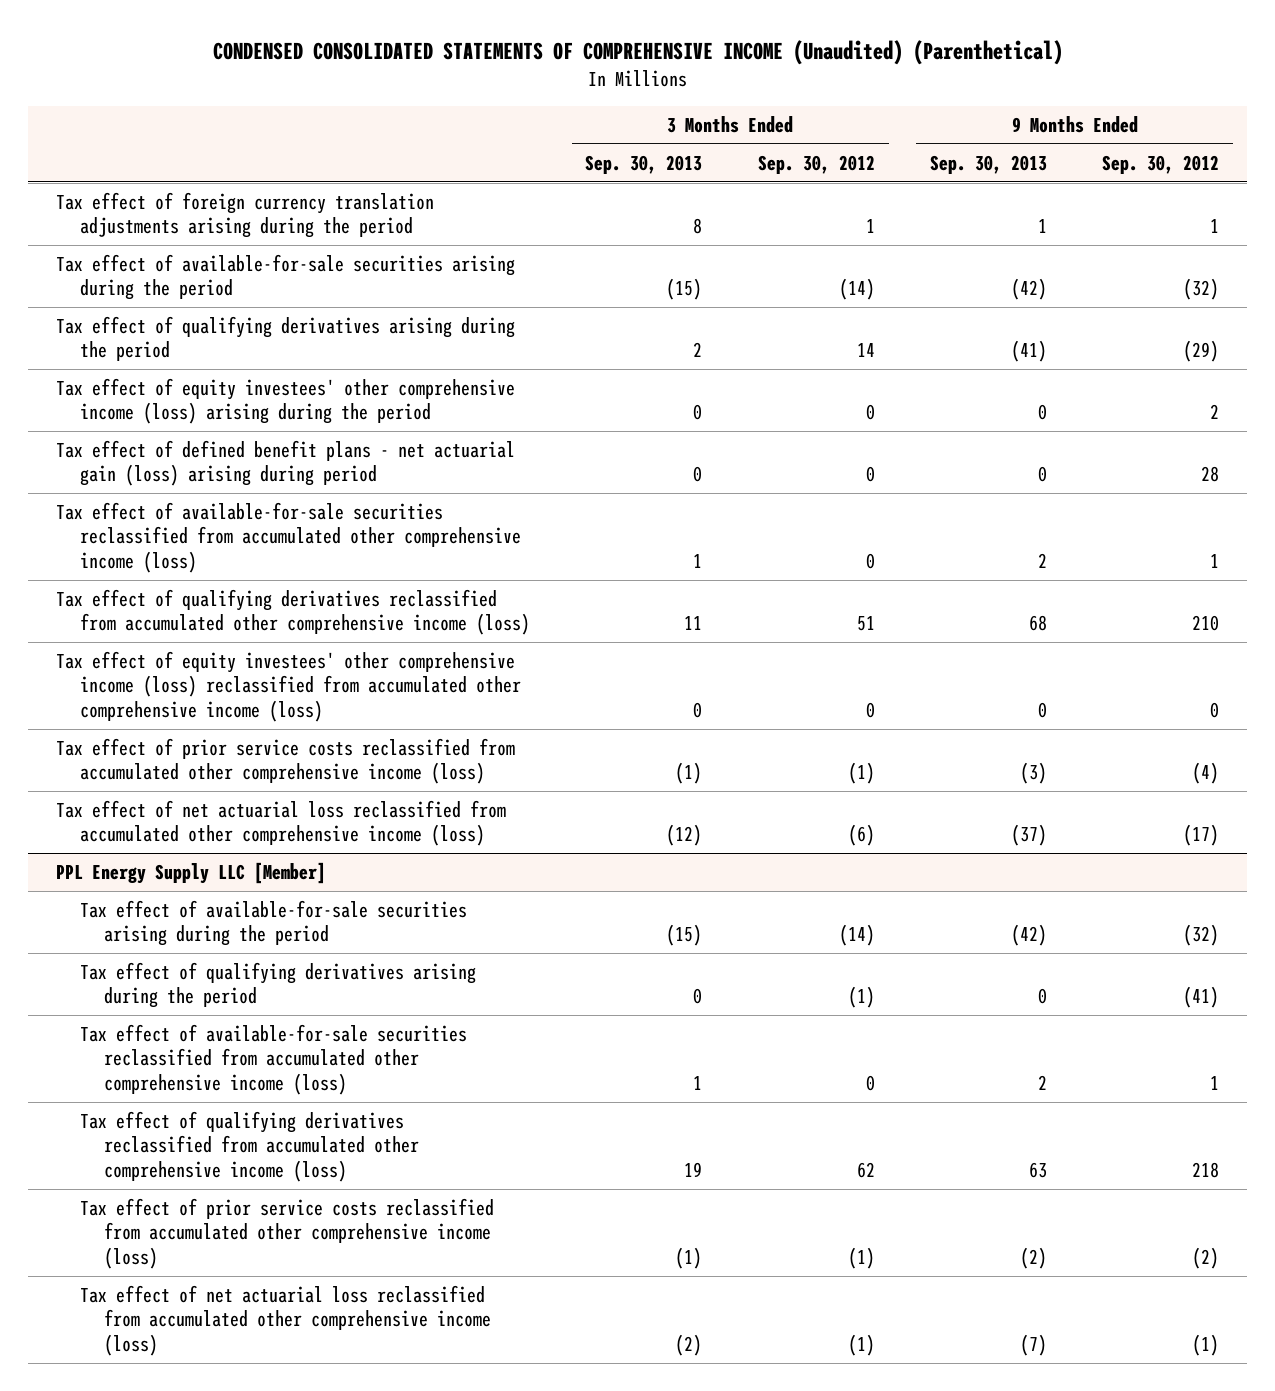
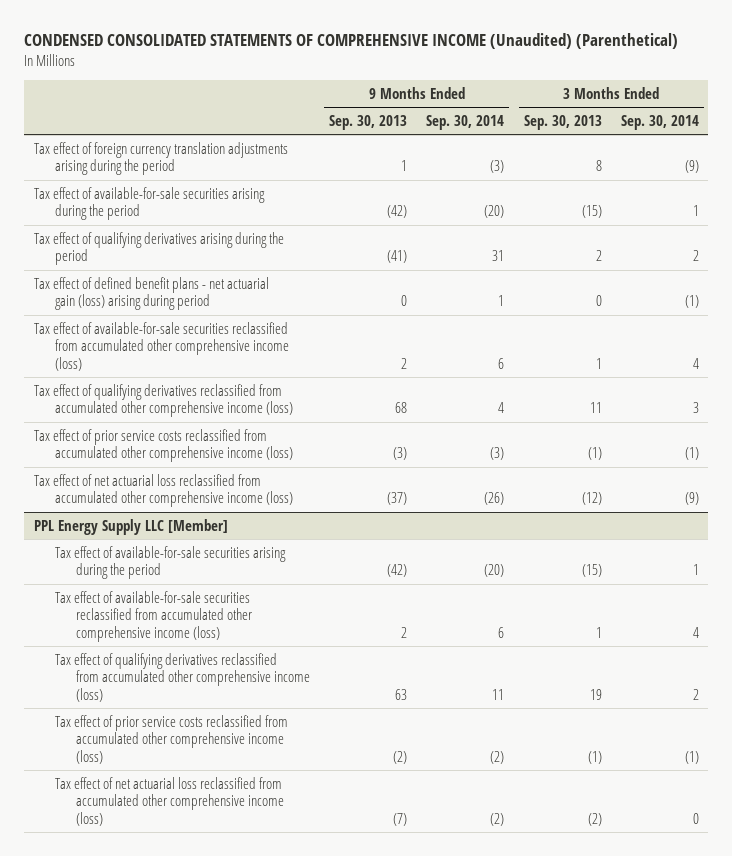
- | 3 Months Ended Sep. 30, 2013 | 3 Months Ended Sep. 30, 2012 | 9 Months Ended Sep. 30, 2013 | 9 Months Ended Sep. 30, 2012
+ | 9 Months Ended Sep. 30, 2013 | 9 Months Ended Sep. 30, 2014 | 3 Months Ended Sep. 30, 2013 | 3 Months Ended Sep. 30, 2014
- Tax effect of equity investees' other comprehensive income (loss) arising during the period | 0 | 0 | 0 | 2
- Tax effect of equity investees' other comprehensive income (loss) reclassified from accumulated other comprehensive income (loss) | 0 | 0 | 0 | 0
@ PPL Energy Supply LLC [Member]
- Tax effect of qualifying derivatives arising during the period | 0 | (1) | 0 | (41)

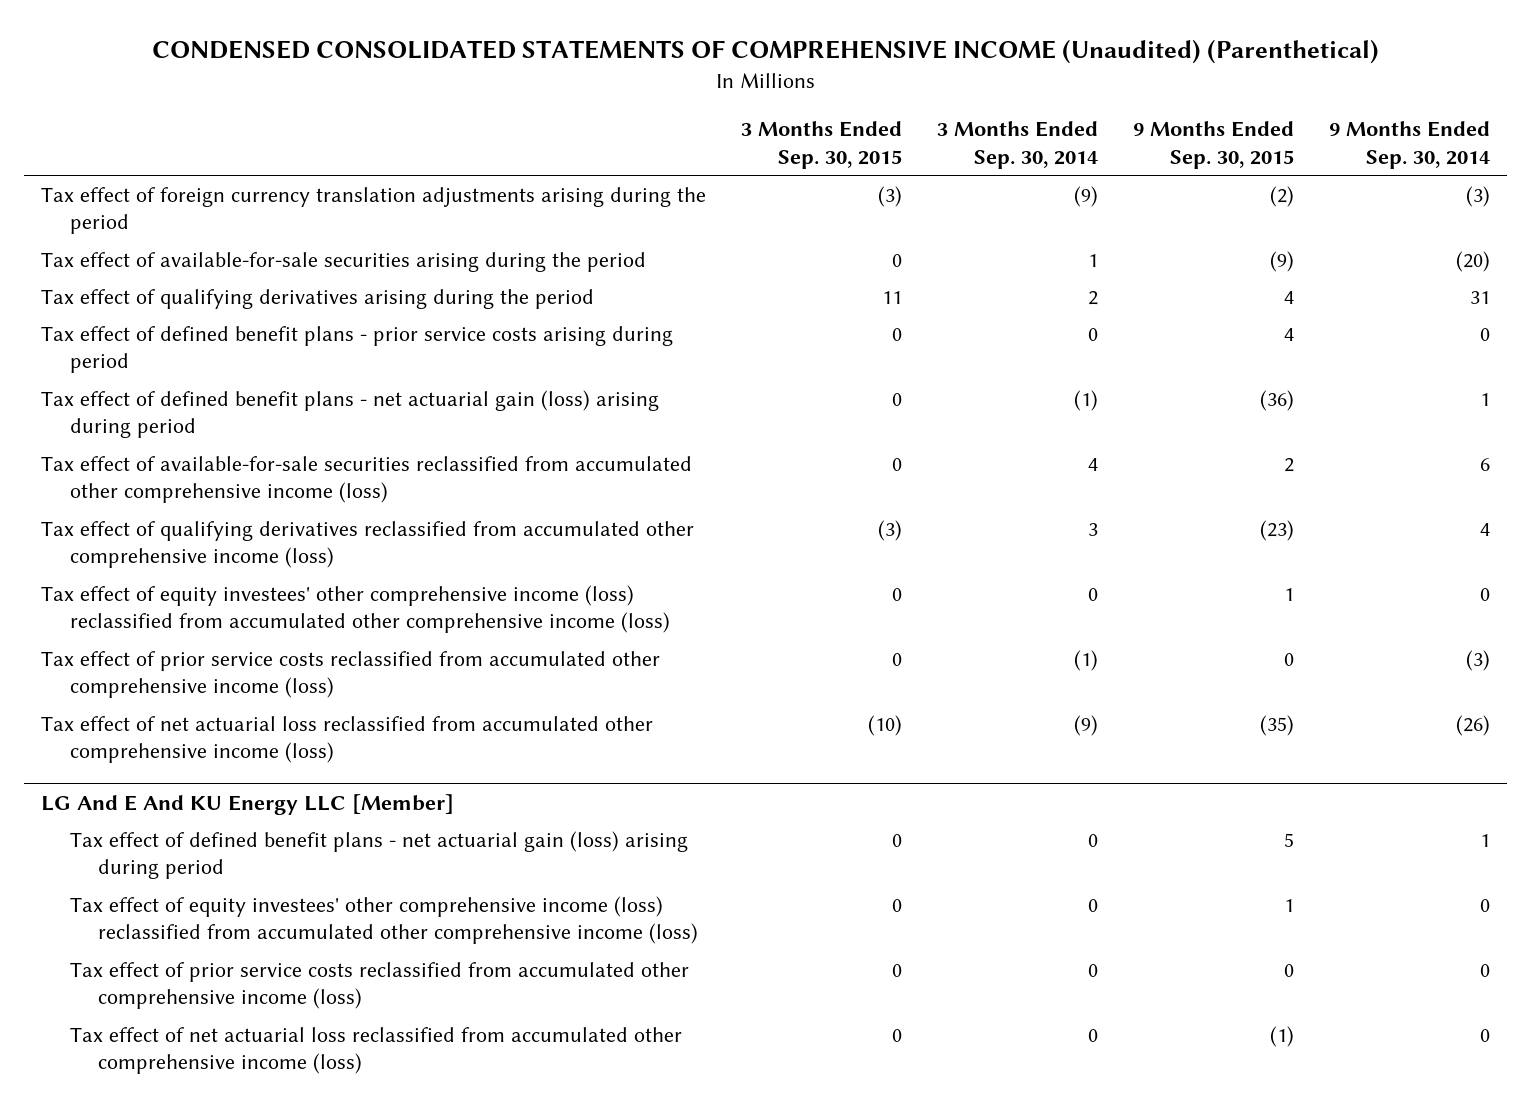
- | 9 Months Ended Sep. 30, 2013 | 9 Months Ended Sep. 30, 2014 | 3 Months Ended Sep. 30, 2013 | 3 Months Ended Sep. 30, 2014
+ | 3 Months Ended Sep. 30, 2015 | 3 Months Ended Sep. 30, 2014 | 9 Months Ended Sep. 30, 2015 | 9 Months Ended Sep. 30, 2014
+ Tax effect of defined benefit plans - prior service costs arising during period | 0 | 0 | 4 | 0
+ Tax effect of equity investees' other comprehensive income (loss) reclassified from accumulated other comprehensive income (loss) | 0 | 0 | 1 | 0
- PPL Energy Supply LLC [Member]
- Tax effect of available-for-sale securities arising during the period | (42) | (20) | (15) | 1
- Tax effect of available-for-sale securities reclassified from accumulated other comprehensive income (loss) | 2 | 6 | 1 | 4
- Tax effect of qualifying derivatives reclassified from accumulated other comprehensive income (loss) | 63 | 11 | 19 | 2
- Tax effect of prior service costs reclassified from accumulated other comprehensive income (loss) | (2) | (2) | (1) | (1)
- Tax effect of net actuarial loss reclassified from accumulated other comprehensive income (loss) | (7) | (2) | (2) | 0
+ LG And E And KU Energy LLC [Member]
+ Tax effect of defined benefit plans - net actuarial gain (loss) arising during period | 0 | 0 | 5 | 1
+ Tax effect of equity investees' other comprehensive income (loss) reclassified from accumulated other comprehensive income (loss) | 0 | 0 | 1 | 0
+ Tax effect of prior service costs reclassified from accumulated other comprehensive income (loss) | 0 | 0 | 0 | 0
+ Tax effect of net actuarial loss reclassified from accumulated other comprehensive income (loss) | 0 | 0 | (1) | 0

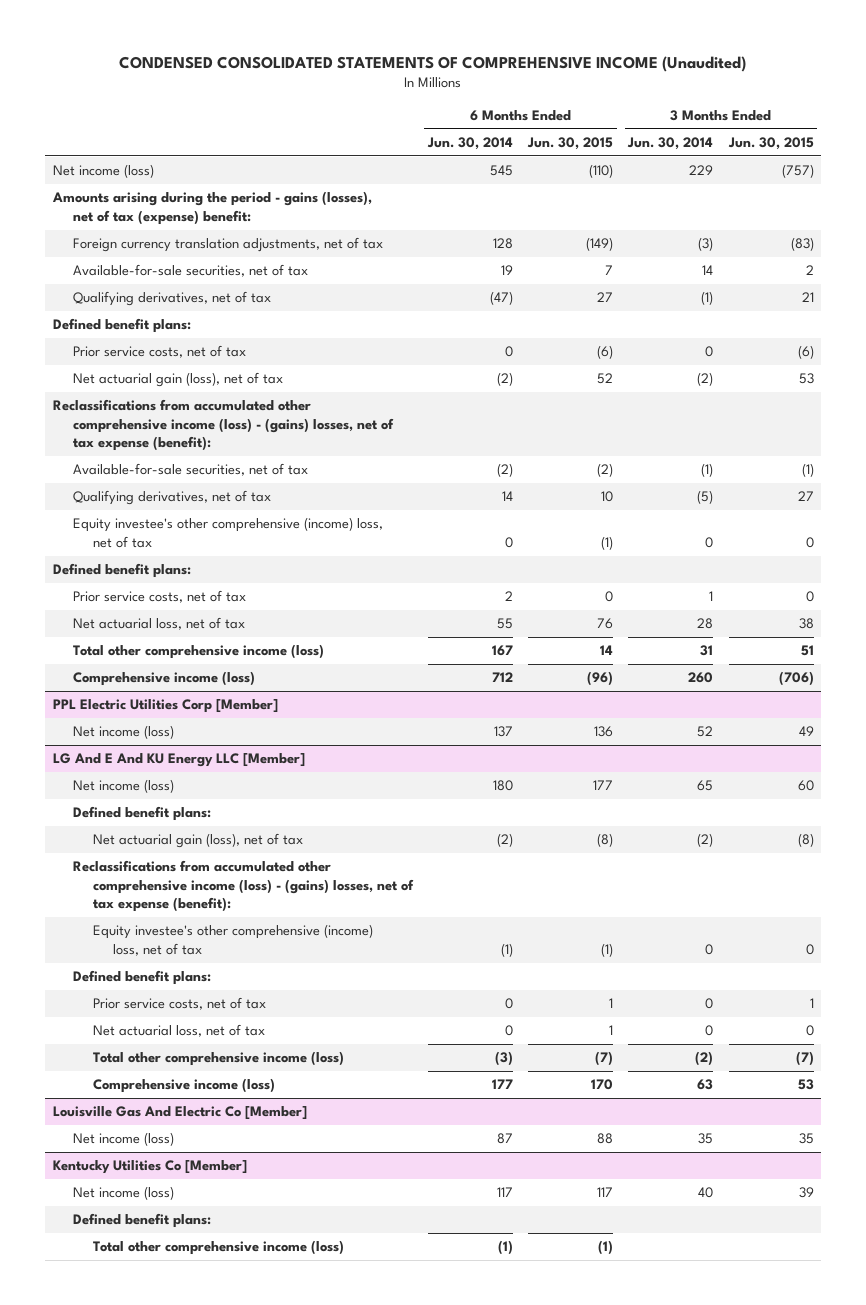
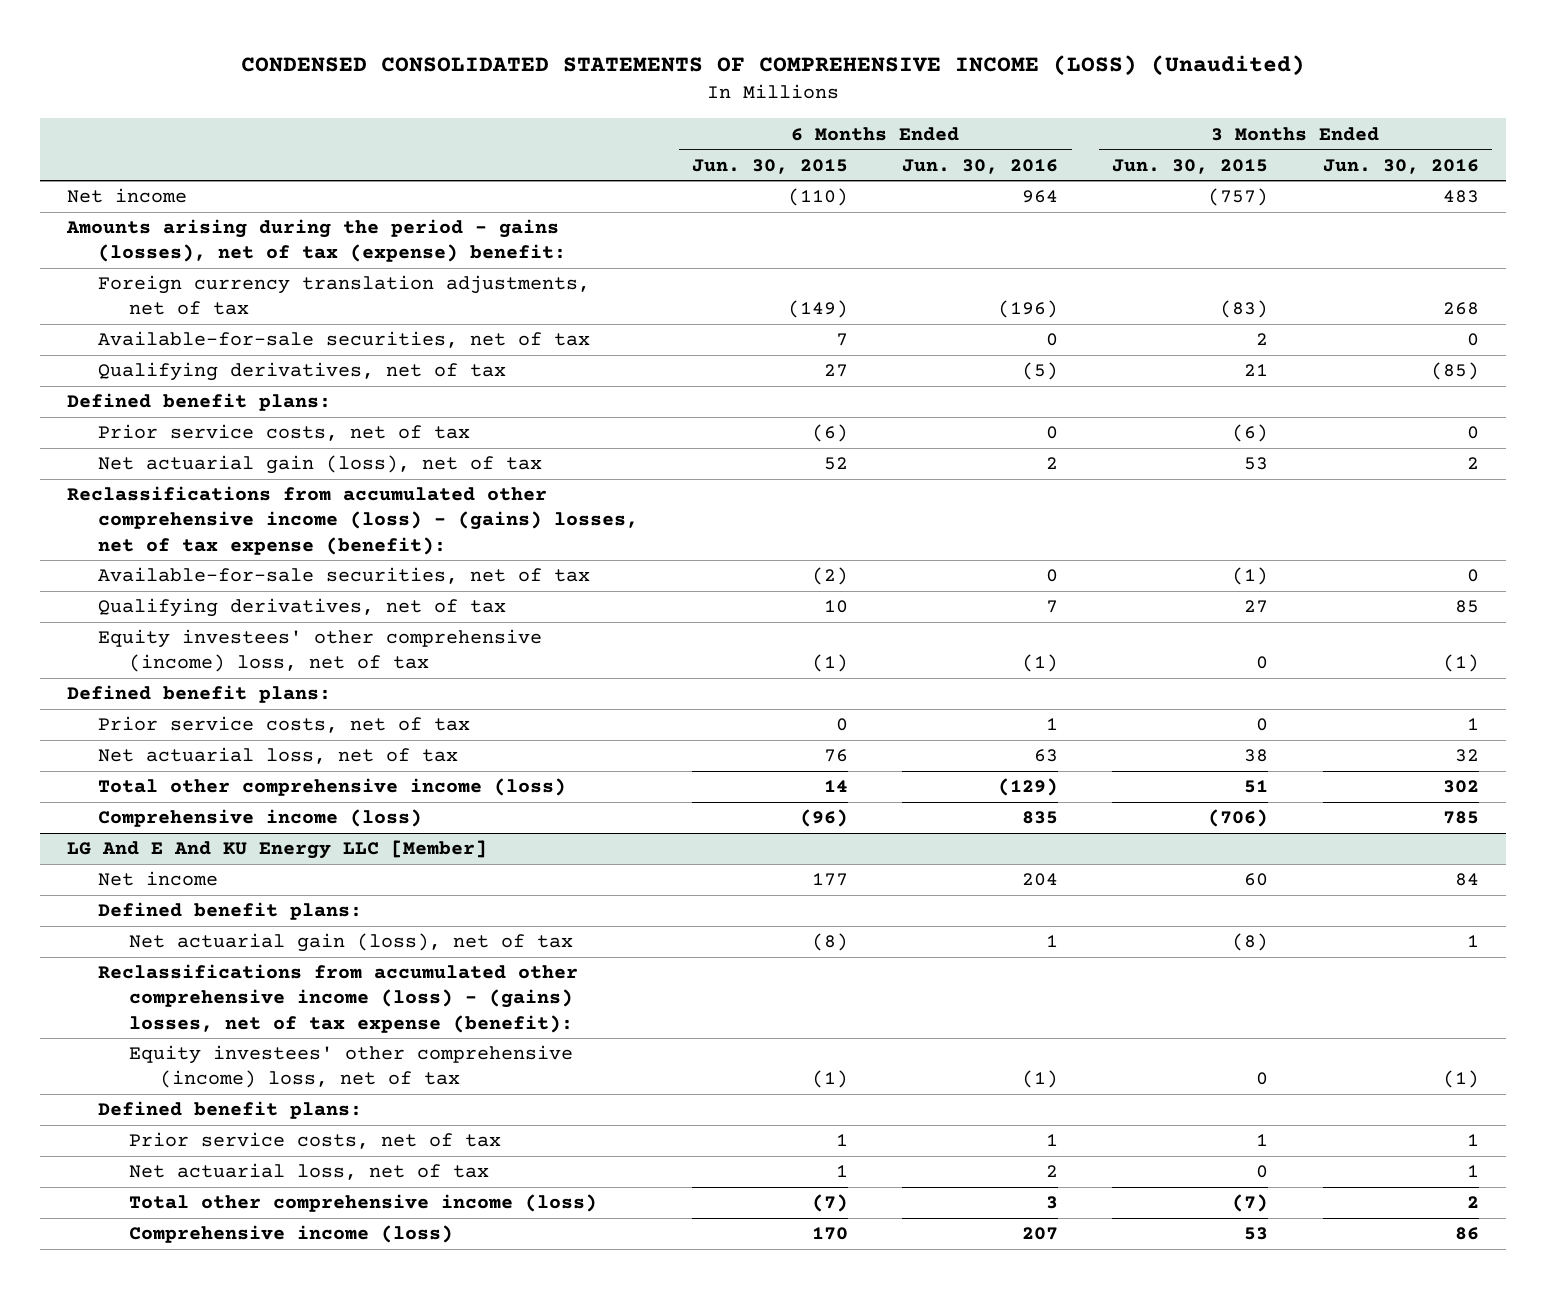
- CONDENSED CONSOLIDATED STATEMENTS OF COMPREHENSIVE INCOME (Unaudited)
+ CONDENSED CONSOLIDATED STATEMENTS OF COMPREHENSIVE INCOME (LOSS) (Unaudited)
- | 6 Months Ended Jun. 30, 2014 | 6 Months Ended Jun. 30, 2015 | 3 Months Ended Jun. 30, 2014 | 3 Months Ended Jun. 30, 2015
+ | 6 Months Ended Jun. 30, 2015 | 6 Months Ended Jun. 30, 2016 | 3 Months Ended Jun. 30, 2015 | 3 Months Ended Jun. 30, 2016
- Net income (loss) | 545 | (110) | 229 | (757)
+ Net income | (110) | 964 | (757) | 483
- Equity investee's other comprehensive (income) loss, net of tax | 0 | (1) | 0 | 0
+ Equity investees' other comprehensive (income) loss, net of tax | (1) | (1) | 0 | (1)
- PPL Electric Utilities Corp [Member]
- Net income (loss) | 137 | 136 | 52 | 49
@ LG And E And KU Energy LLC [Member]
- Net income (loss) | 180 | 177 | 65 | 60
+ Net income | 177 | 204 | 60 | 84
- Equity investee's other comprehensive (income) loss, net of tax | (1) | (1) | 0 | 0
+ Equity investees' other comprehensive (income) loss, net of tax | (1) | (1) | 0 | (1)
- Louisville Gas And Electric Co [Member]
- Net income (loss) | 87 | 88 | 35 | 35
- Kentucky Utilities Co [Member]
- Net income (loss) | 117 | 117 | 40 | 39
- Defined benefit plans:
- Total other comprehensive income (loss) | (1) | (1) | |

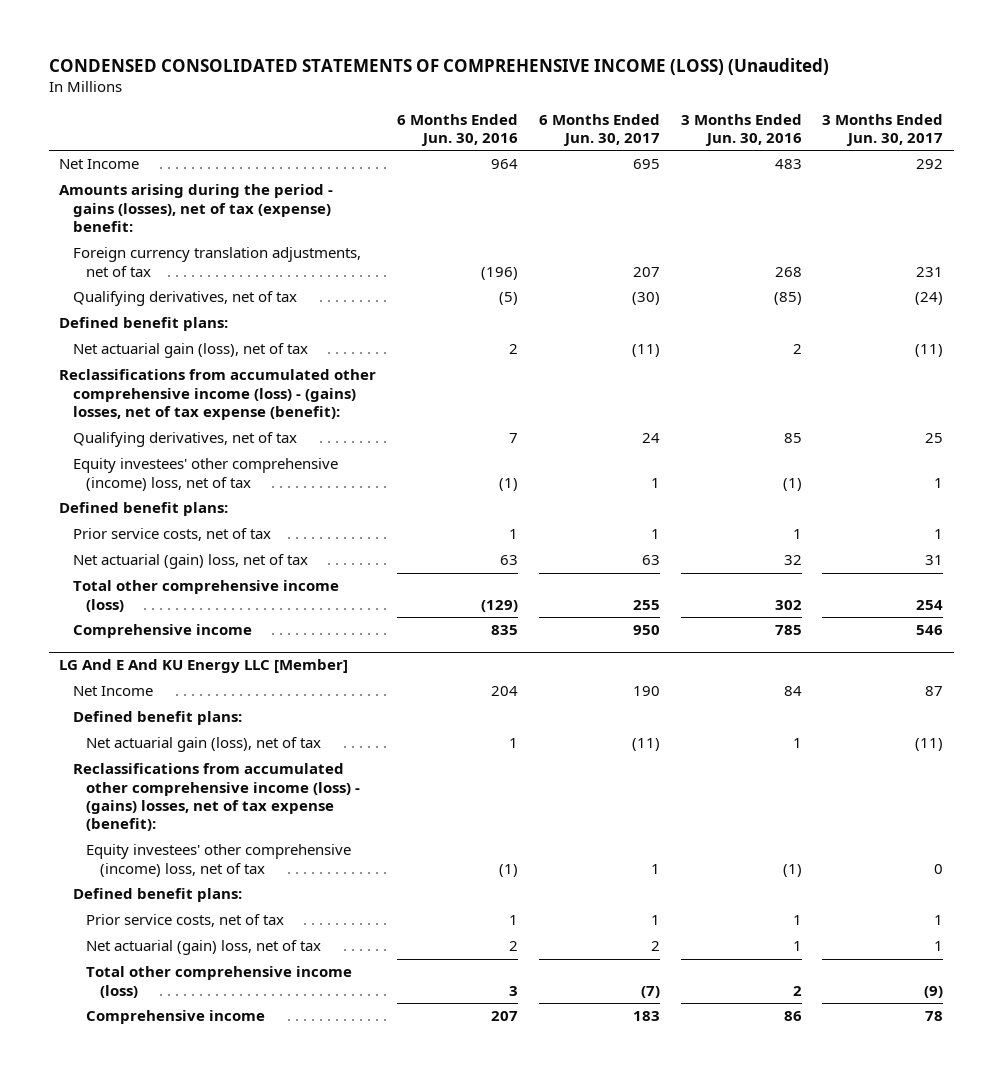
- | 6 Months Ended Jun. 30, 2015 | 6 Months Ended Jun. 30, 2016 | 3 Months Ended Jun. 30, 2015 | 3 Months Ended Jun. 30, 2016
+ | 6 Months Ended Jun. 30, 2016 | 6 Months Ended Jun. 30, 2017 | 3 Months Ended Jun. 30, 2016 | 3 Months Ended Jun. 30, 2017
- Net income | (110) | 964 | (757) | 483
+ Net Income | 964 | 695 | 483 | 292
- Available-for-sale securities, net of tax | 7 | 0 | 2 | 0
- Prior service costs, net of tax | (6) | 0 | (6) | 0
- Available-for-sale securities, net of tax | (2) | 0 | (1) | 0
- Net actuarial loss, net of tax | 76 | 63 | 38 | 32
+ Net actuarial (gain) loss, net of tax | 63 | 63 | 32 | 31
- Comprehensive income (loss) | (96) | 835 | (706) | 785
+ Comprehensive income | 835 | 950 | 785 | 546
@ LG And E And KU Energy LLC [Member]
- Net income | 177 | 204 | 60 | 84
+ Net Income | 204 | 190 | 84 | 87
- Net actuarial loss, net of tax | 1 | 2 | 0 | 1
+ Net actuarial (gain) loss, net of tax | 2 | 2 | 1 | 1
- Comprehensive income (loss) | 170 | 207 | 53 | 86
+ Comprehensive income | 207 | 183 | 86 | 78

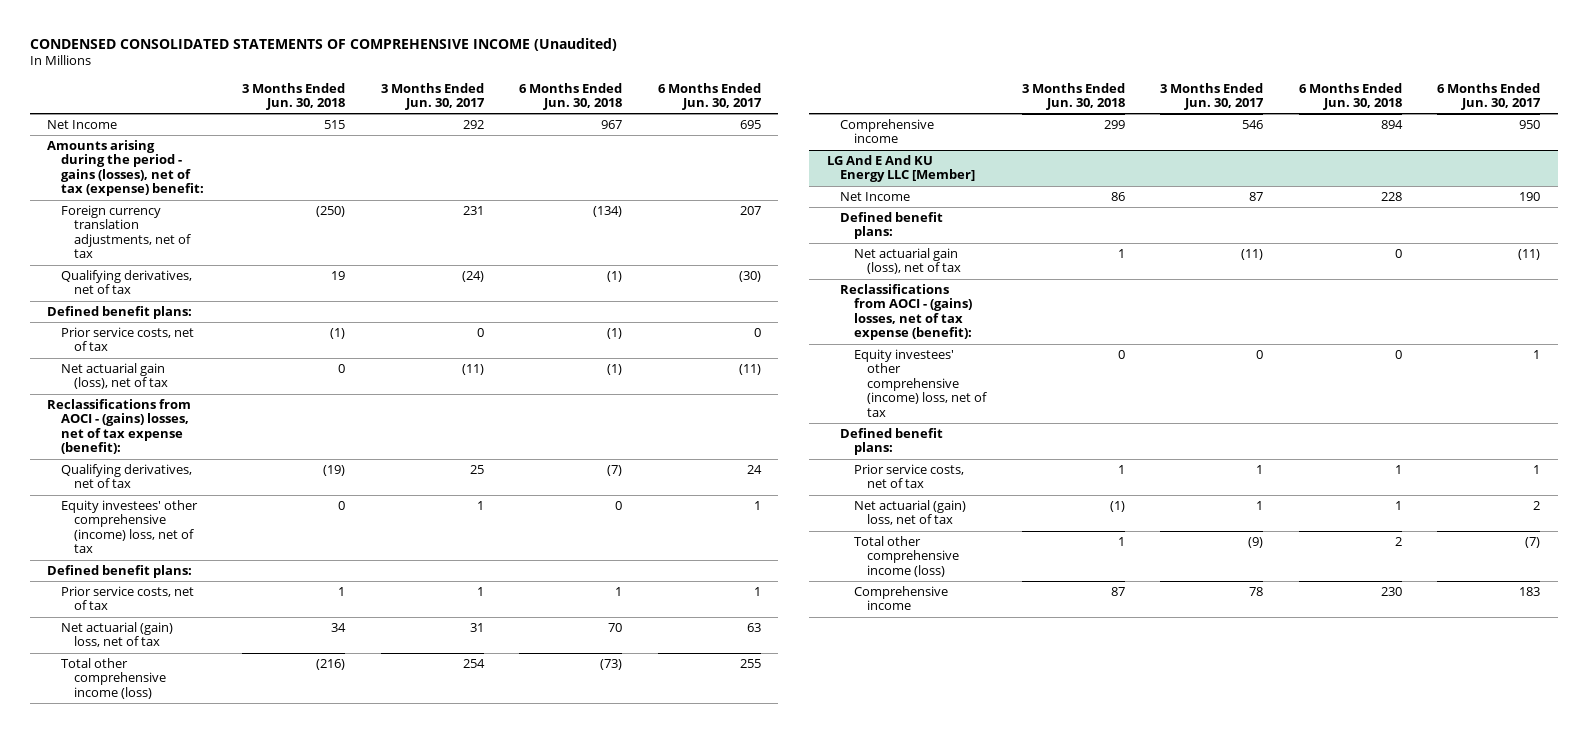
- CONDENSED CONSOLIDATED STATEMENTS OF COMPREHENSIVE INCOME (LOSS) (Unaudited)
+ CONDENSED CONSOLIDATED STATEMENTS OF COMPREHENSIVE INCOME (Unaudited)
- | 6 Months Ended Jun. 30, 2016 | 6 Months Ended Jun. 30, 2017 | 3 Months Ended Jun. 30, 2016 | 3 Months Ended Jun. 30, 2017
+ | 3 Months Ended Jun. 30, 2018 | 3 Months Ended Jun. 30, 2017 | 6 Months Ended Jun. 30, 2018 | 6 Months Ended Jun. 30, 2017
+ Prior service costs, net of tax | (1) | 0 | (1) | 0
- Reclassifications from accumulated other comprehensive income (loss) - (gains) losses, net of tax expense (benefit):
+ Reclassifications from AOCI - (gains) losses, net of tax expense (benefit):
@ LG And E And KU Energy LLC [Member]
- Reclassifications from accumulated other comprehensive income (loss) - (gains) losses, net of tax expense (benefit):
+ Reclassifications from AOCI - (gains) losses, net of tax expense (benefit):

